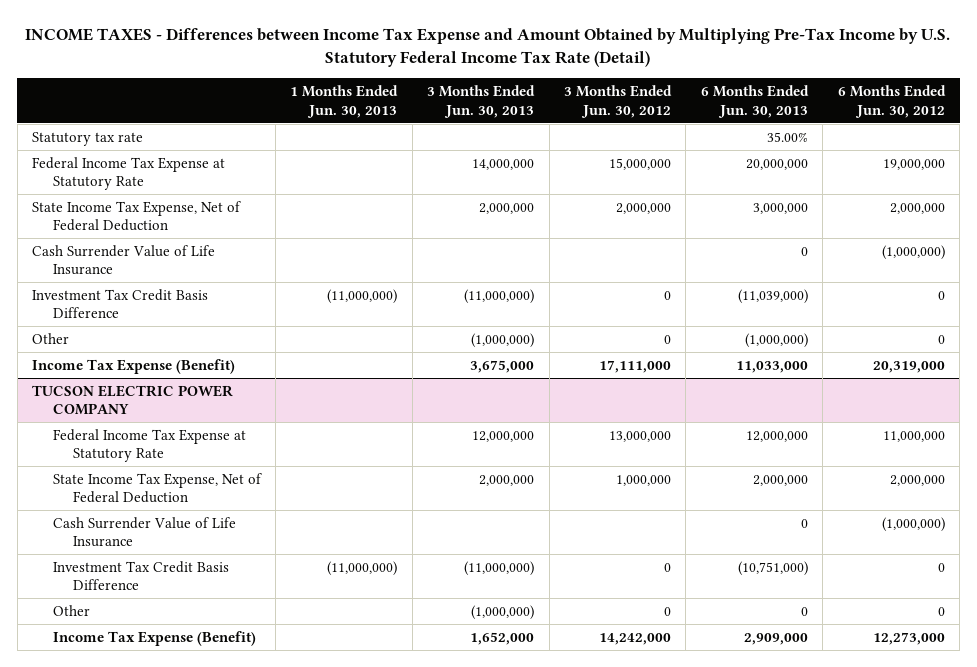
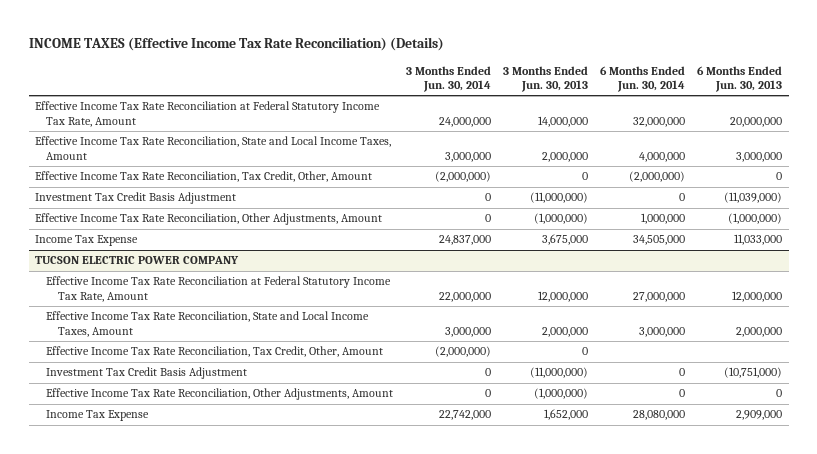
- INCOME TAXES - Differences between Income Tax Expense and Amount Obtained by Multiplying Pre-Tax Income by U.S. Statutory Federal Income Tax Rate (Detail)
+ INCOME TAXES (Effective Income Tax Rate Reconciliation) (Details)
- | 1 Months Ended Jun. 30, 2013 | 3 Months Ended Jun. 30, 2013 | 3 Months Ended Jun. 30, 2012 | 6 Months Ended Jun. 30, 2013 | 6 Months Ended Jun. 30, 2012
+ | 3 Months Ended Jun. 30, 2014 | 3 Months Ended Jun. 30, 2013 | 6 Months Ended Jun. 30, 2014 | 6 Months Ended Jun. 30, 2013
- Statutory tax rate | | | | 35.00% |
- Federal Income Tax Expense at Statutory Rate | | 14,000,000 | 15,000,000 | 20,000,000 | 19,000,000
- State Income Tax Expense, Net of Federal Deduction | | 2,000,000 | 2,000,000 | 3,000,000 | 2,000,000
- Cash Surrender Value of Life Insurance | | | | 0 | (1,000,000)
- Investment Tax Credit Basis Difference | (11,000,000) | (11,000,000) | 0 | (11,039,000) | 0
- Other | | (1,000,000) | 0 | (1,000,000) | 0
- Income Tax Expense (Benefit) | | 3,675,000 | 17,111,000 | 11,033,000 | 20,319,000
+ Effective Income Tax Rate Reconciliation at Federal Statutory Income Tax Rate, Amount | 24,000,000 | 14,000,000 | 32,000,000 | 20,000,000
+ Effective Income Tax Rate Reconciliation, State and Local Income Taxes, Amount | 3,000,000 | 2,000,000 | 4,000,000 | 3,000,000
+ Effective Income Tax Rate Reconciliation, Tax Credit, Other, Amount | (2,000,000) | 0 | (2,000,000) | 0
+ Investment Tax Credit Basis Adjustment | 0 | (11,000,000) | 0 | (11,039,000)
+ Effective Income Tax Rate Reconciliation, Other Adjustments, Amount | 0 | (1,000,000) | 1,000,000 | (1,000,000)
+ Income Tax Expense | 24,837,000 | 3,675,000 | 34,505,000 | 11,033,000
@ TUCSON ELECTRIC POWER COMPANY
- Federal Income Tax Expense at Statutory Rate | | 12,000,000 | 13,000,000 | 12,000,000 | 11,000,000
- State Income Tax Expense, Net of Federal Deduction | | 2,000,000 | 1,000,000 | 2,000,000 | 2,000,000
- Cash Surrender Value of Life Insurance | | | | 0 | (1,000,000)
- Investment Tax Credit Basis Difference | (11,000,000) | (11,000,000) | 0 | (10,751,000) | 0
- Other | | (1,000,000) | 0 | 0 | 0
- Income Tax Expense (Benefit) | | 1,652,000 | 14,242,000 | 2,909,000 | 12,273,000
+ Effective Income Tax Rate Reconciliation at Federal Statutory Income Tax Rate, Amount | 22,000,000 | 12,000,000 | 27,000,000 | 12,000,000
+ Effective Income Tax Rate Reconciliation, State and Local Income Taxes, Amount | 3,000,000 | 2,000,000 | 3,000,000 | 2,000,000
+ Effective Income Tax Rate Reconciliation, Tax Credit, Other, Amount | (2,000,000) | 0 | |
+ Investment Tax Credit Basis Adjustment | 0 | (11,000,000) | 0 | (10,751,000)
+ Effective Income Tax Rate Reconciliation, Other Adjustments, Amount | 0 | (1,000,000) | 0 | 0
+ Income Tax Expense | 22,742,000 | 1,652,000 | 28,080,000 | 2,909,000

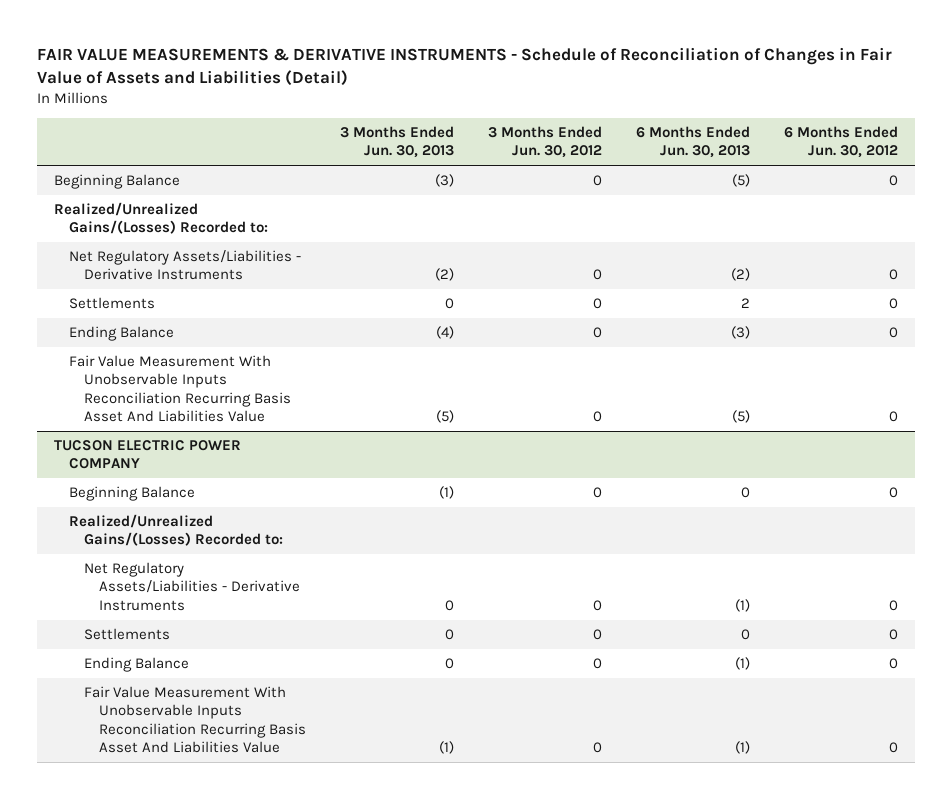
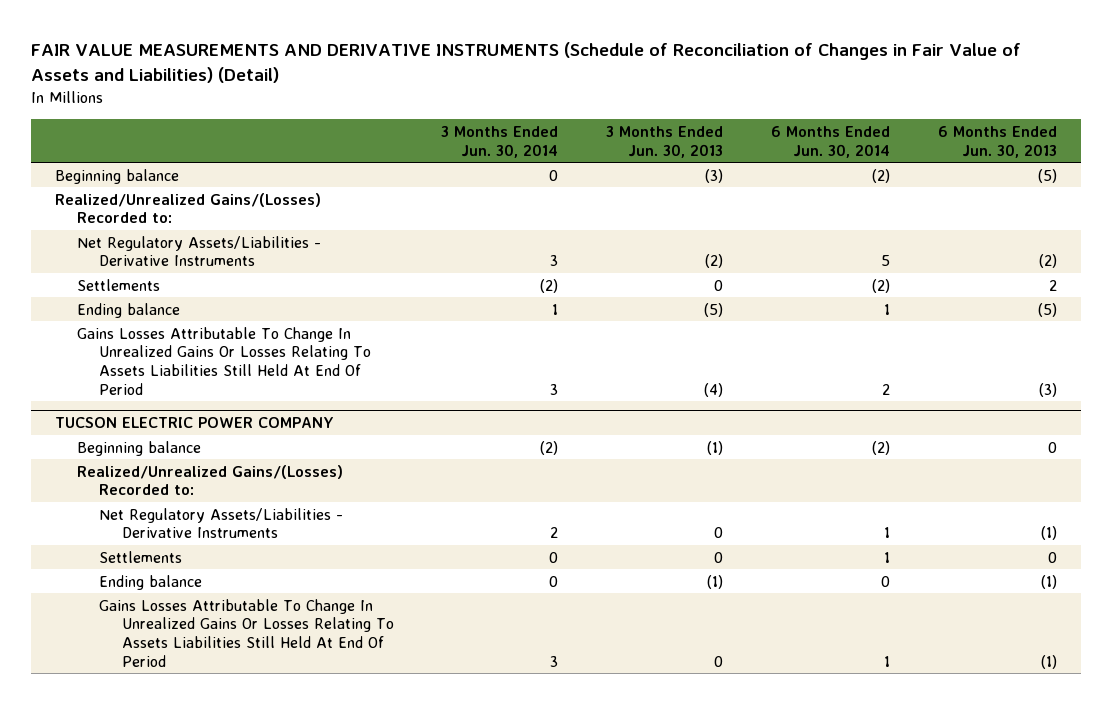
- FAIR VALUE MEASUREMENTS & DERIVATIVE INSTRUMENTS - Schedule of Reconciliation of Changes in Fair Value of Assets and Liabilities (Detail)
+ FAIR VALUE MEASUREMENTS AND DERIVATIVE INSTRUMENTS (Schedule of Reconciliation of Changes in Fair Value of Assets and Liabilities) (Detail)
- | 3 Months Ended Jun. 30, 2013 | 3 Months Ended Jun. 30, 2012 | 6 Months Ended Jun. 30, 2013 | 6 Months Ended Jun. 30, 2012
+ | 3 Months Ended Jun. 30, 2014 | 3 Months Ended Jun. 30, 2013 | 6 Months Ended Jun. 30, 2014 | 6 Months Ended Jun. 30, 2013
- Beginning Balance | (3) | 0 | (5) | 0
+ Beginning balance | 0 | (3) | (2) | (5)
- Ending Balance | (4) | 0 | (3) | 0
- Fair Value Measurement With Unobservable Inputs Reconciliation Recurring Basis Asset And Liabilities Value | (5) | 0 | (5) | 0
+ Ending balance | 1 | (5) | 1 | (5)
+ Gains Losses Attributable To Change In Unrealized Gains Or Losses Relating To Assets Liabilities Still Held At End Of Period | 3 | (4) | 2 | (3)
@ TUCSON ELECTRIC POWER COMPANY
- Beginning Balance | (1) | 0 | 0 | 0
+ Beginning balance | (2) | (1) | (2) | 0
- Ending Balance | 0 | 0 | (1) | 0
- Fair Value Measurement With Unobservable Inputs Reconciliation Recurring Basis Asset And Liabilities Value | (1) | 0 | (1) | 0
+ Ending balance | 0 | (1) | 0 | (1)
+ Gains Losses Attributable To Change In Unrealized Gains Or Losses Relating To Assets Liabilities Still Held At End Of Period | 3 | 0 | 1 | (1)

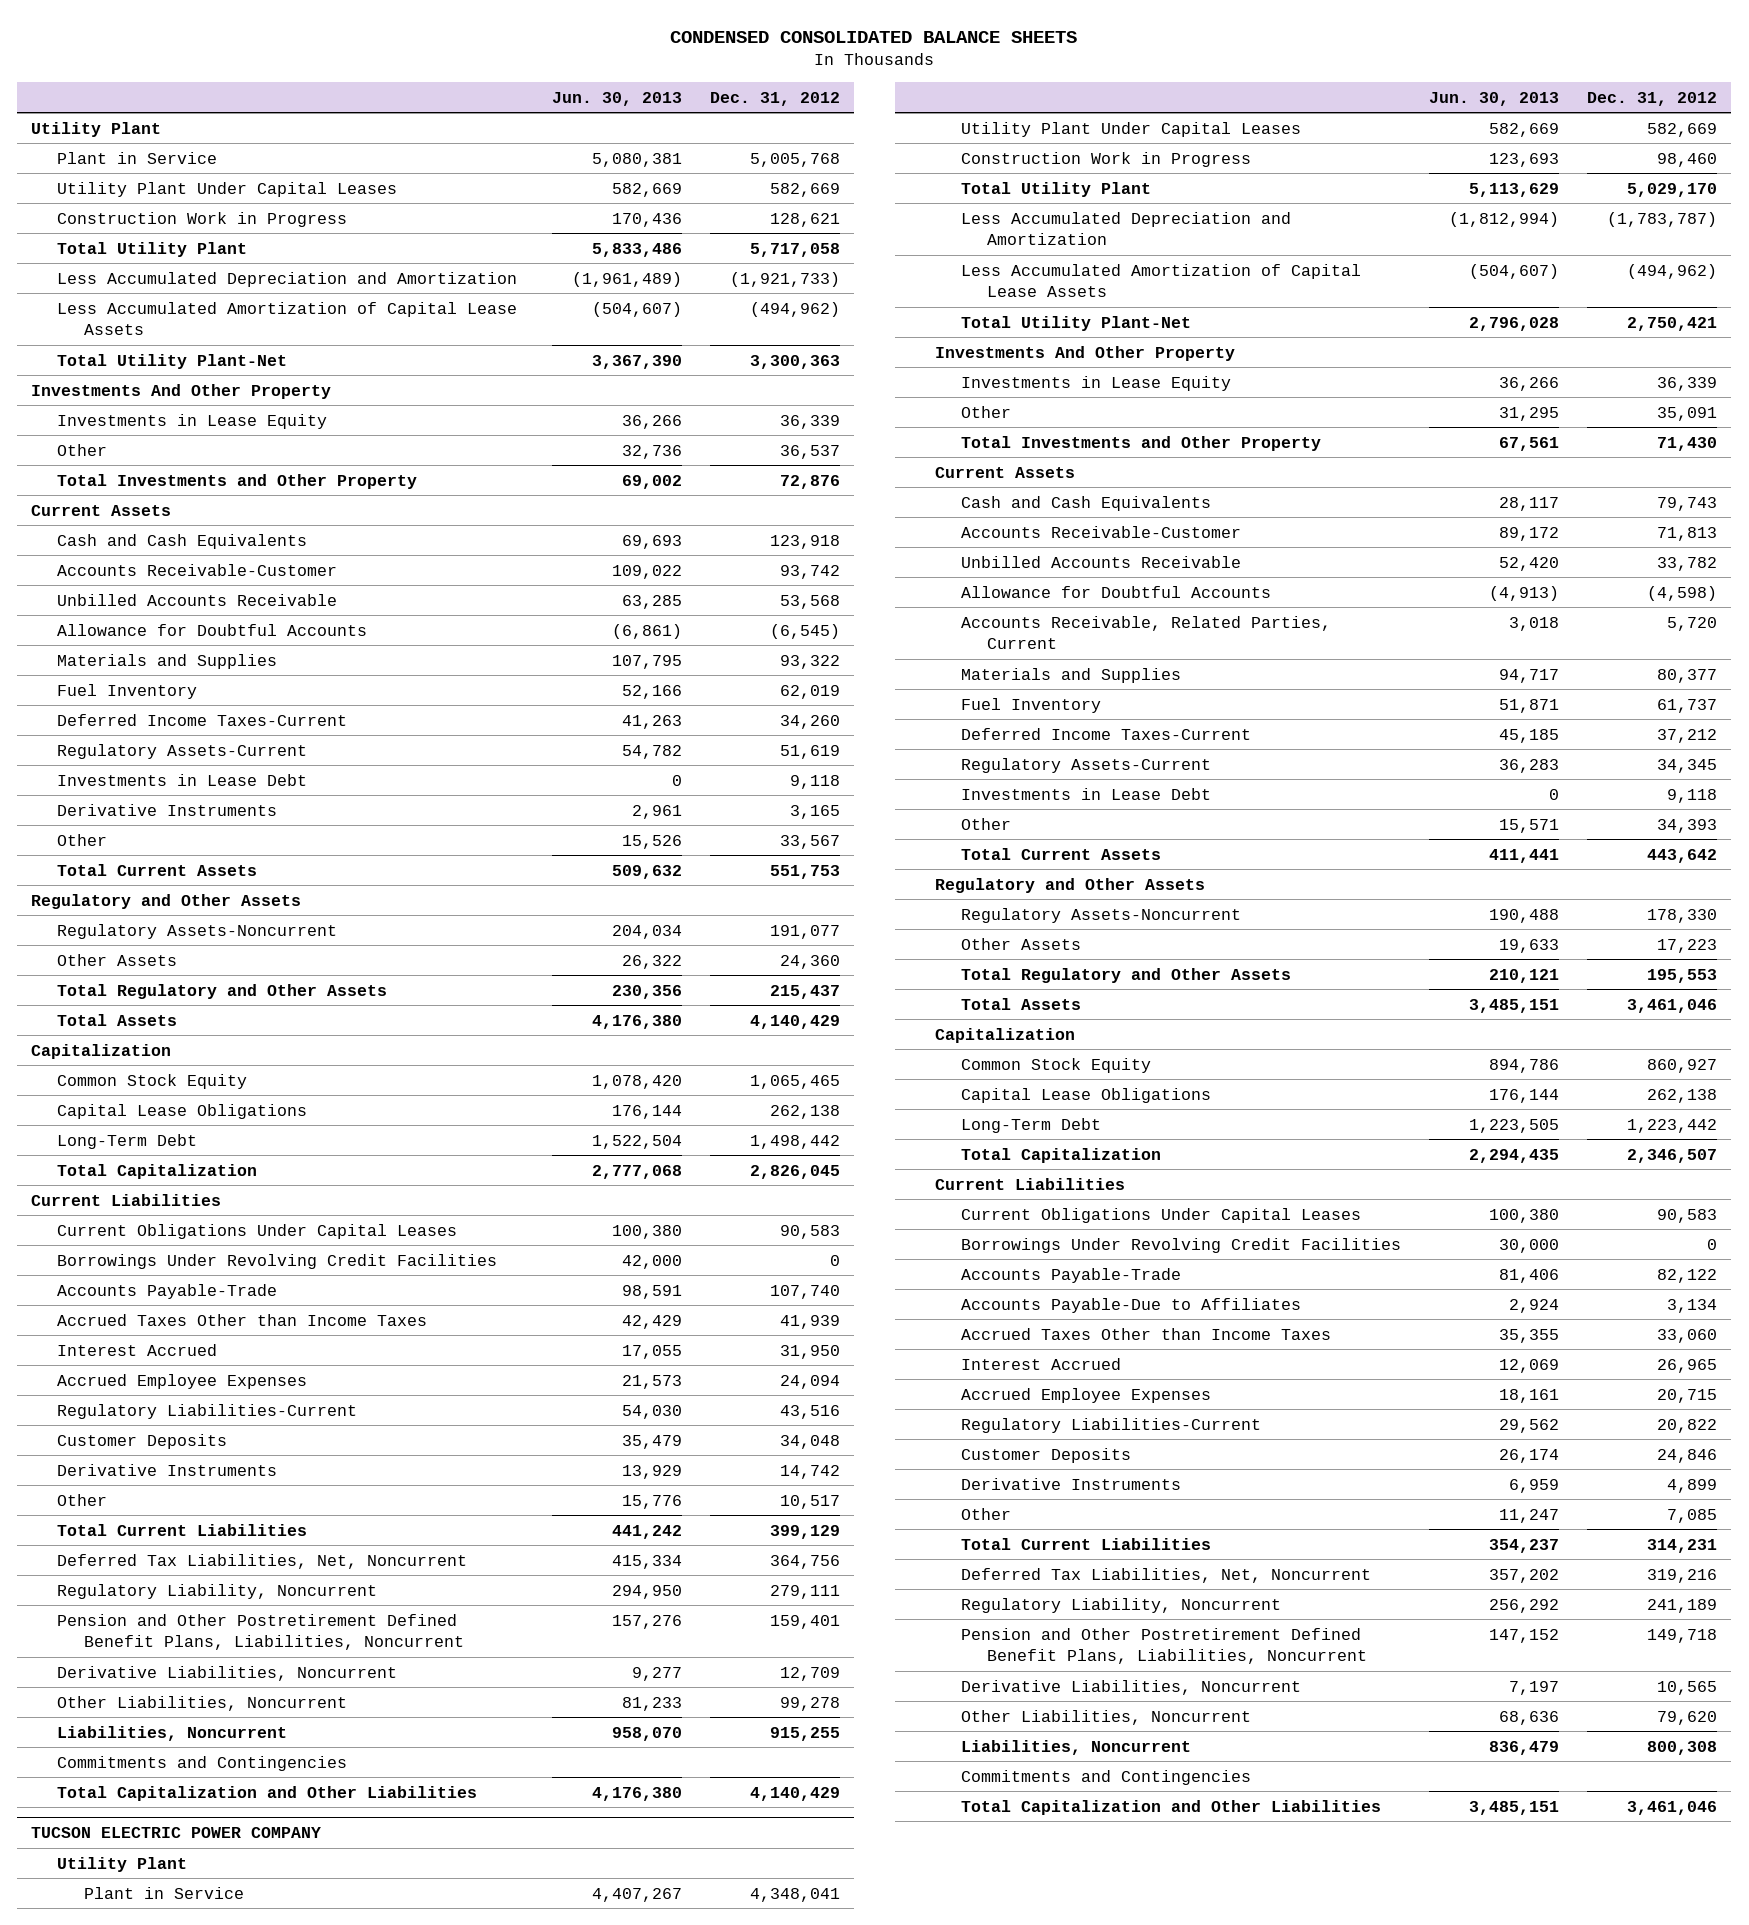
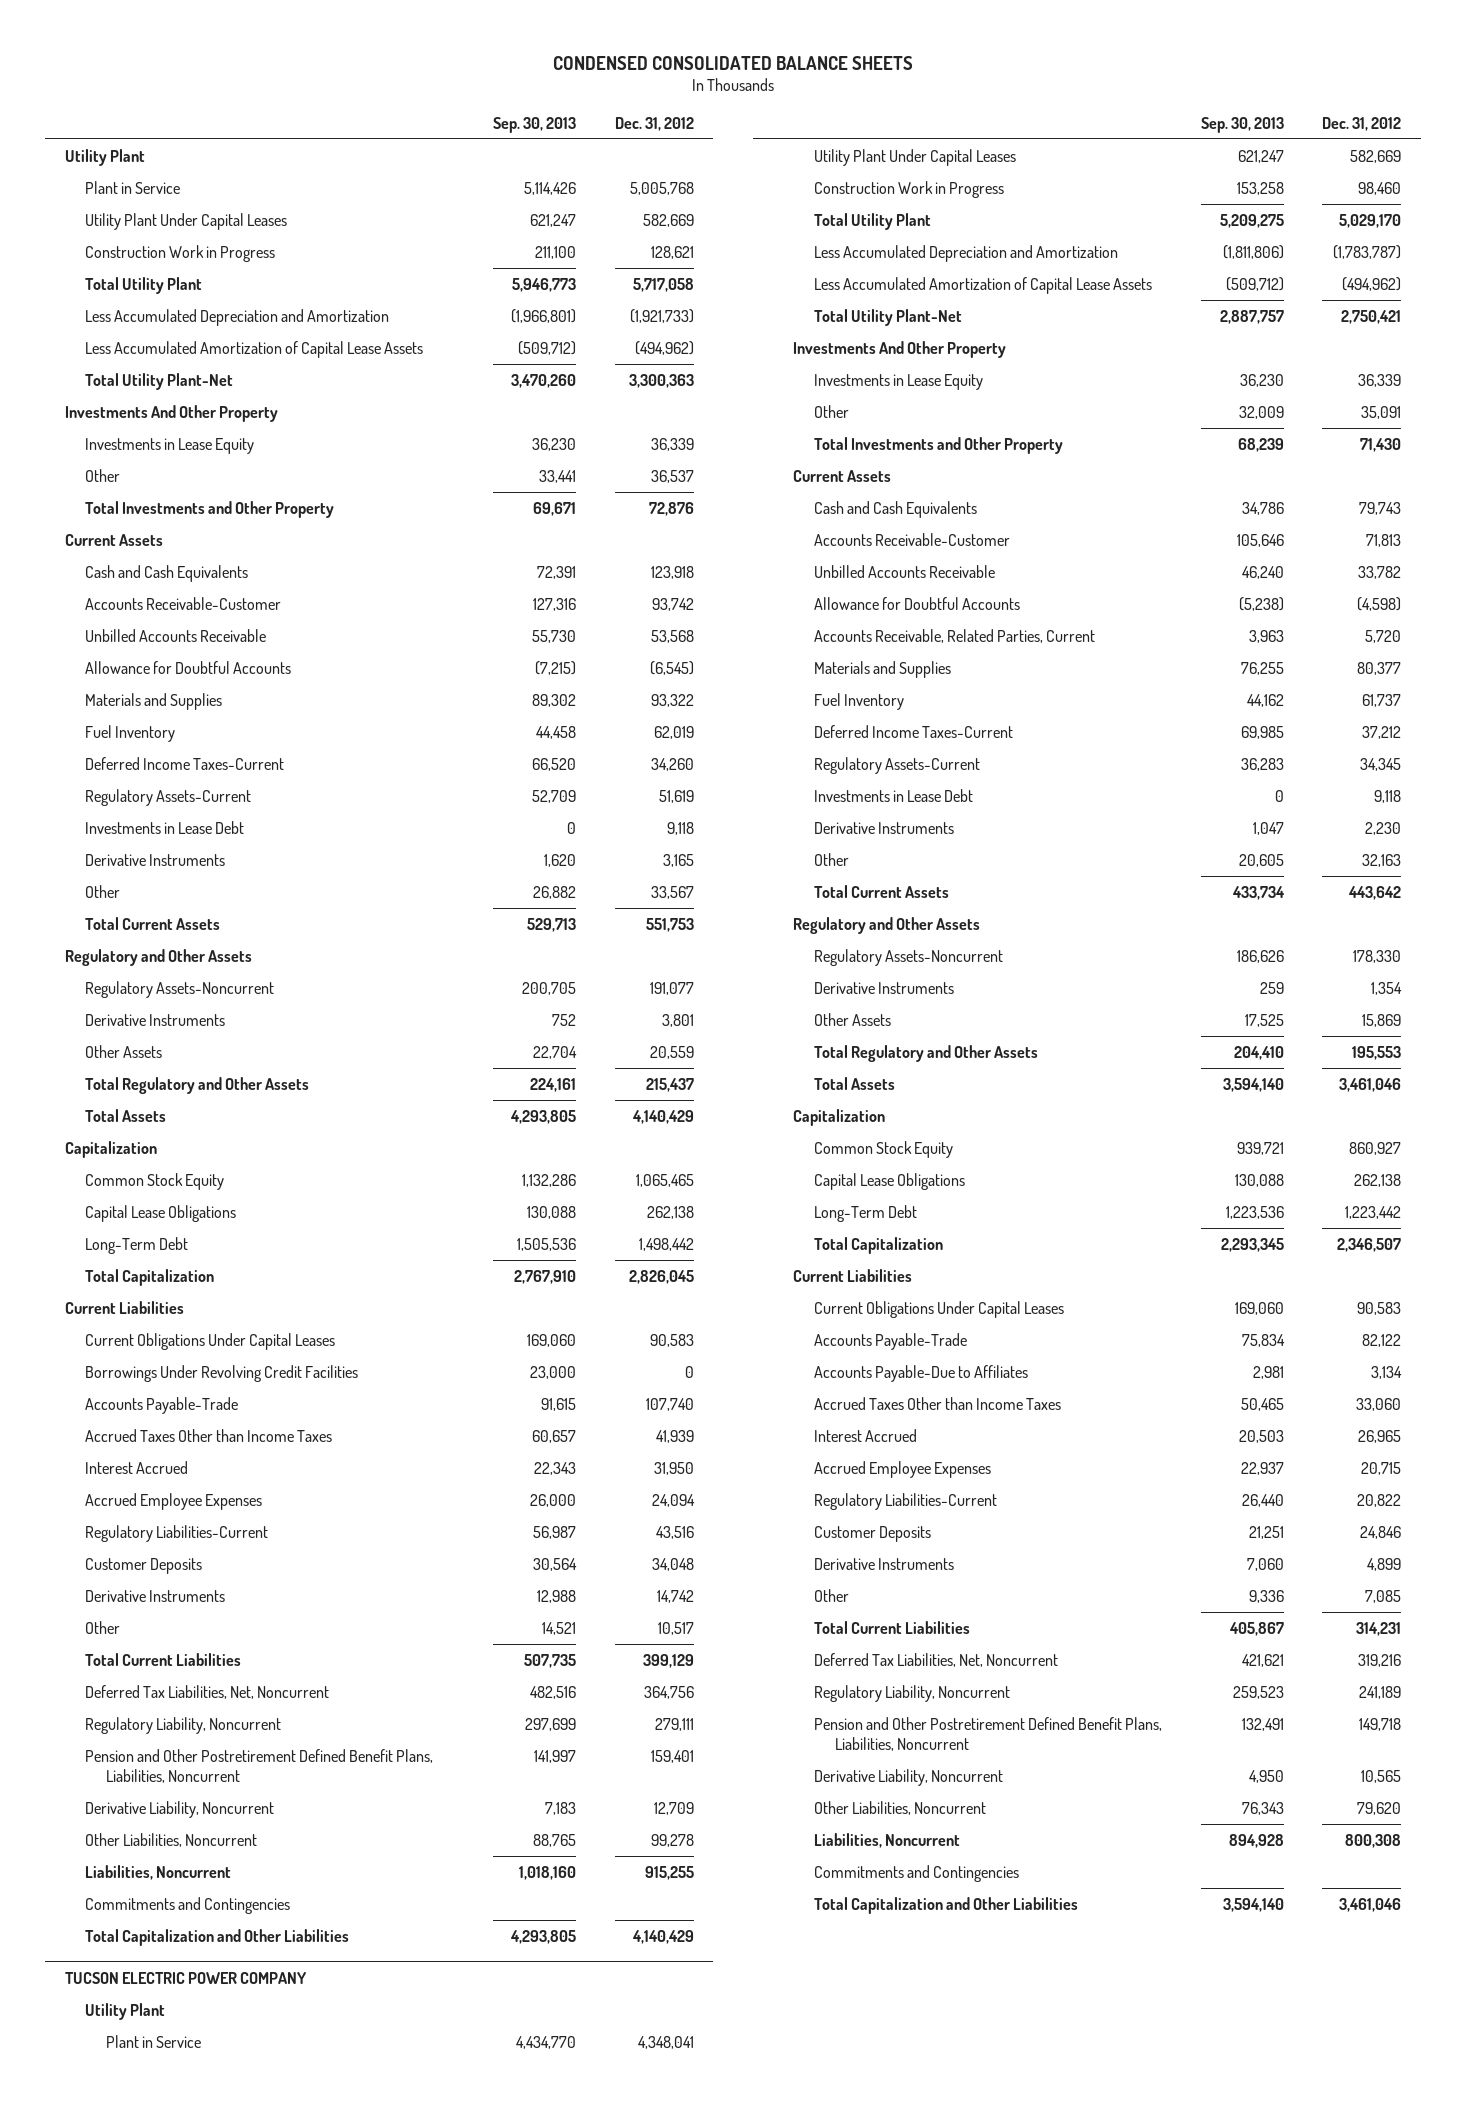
- | Jun. 30, 2013 | Dec. 31, 2012
+ | Sep. 30, 2013 | Dec. 31, 2012
- Other Assets | 26,322 | 24,360
+ Derivative Instruments | 752 | 3,801
+ Other Assets | 22,704 | 20,559
- Derivative Liabilities, Noncurrent | 9,277 | 12,709
+ Derivative Liability, Noncurrent | 7,183 | 12,709
@ TUCSON ELECTRIC POWER COMPANY
- Other | 15,571 | 34,393
+ Derivative Instruments | 1,047 | 2,230
+ Other | 20,605 | 32,163
- Other Assets | 19,633 | 17,223
+ Derivative Instruments | 259 | 1,354
+ Other Assets | 17,525 | 15,869
- Borrowings Under Revolving Credit Facilities | 30,000 | 0
- Derivative Liabilities, Noncurrent | 7,197 | 10,565
+ Derivative Liability, Noncurrent | 4,950 | 10,565

